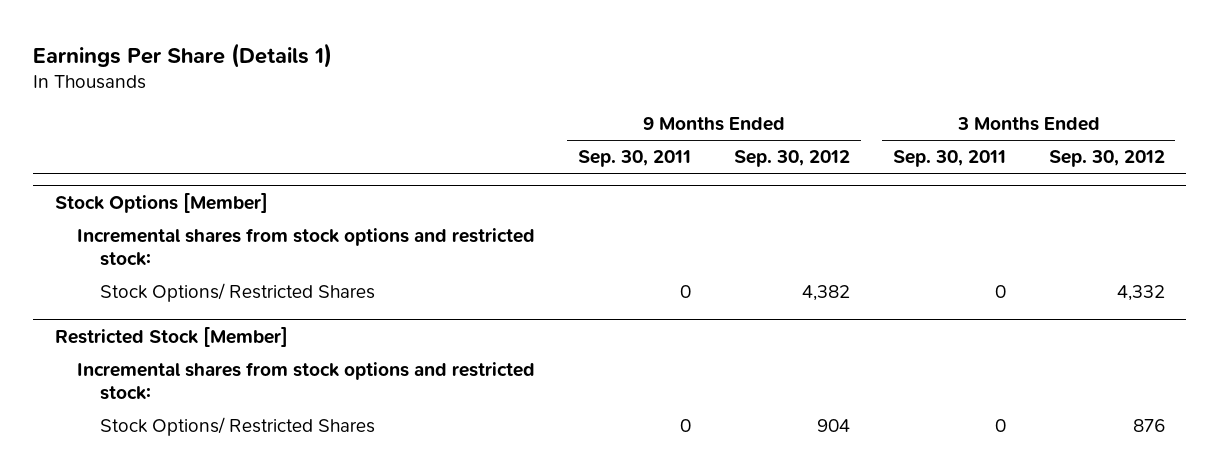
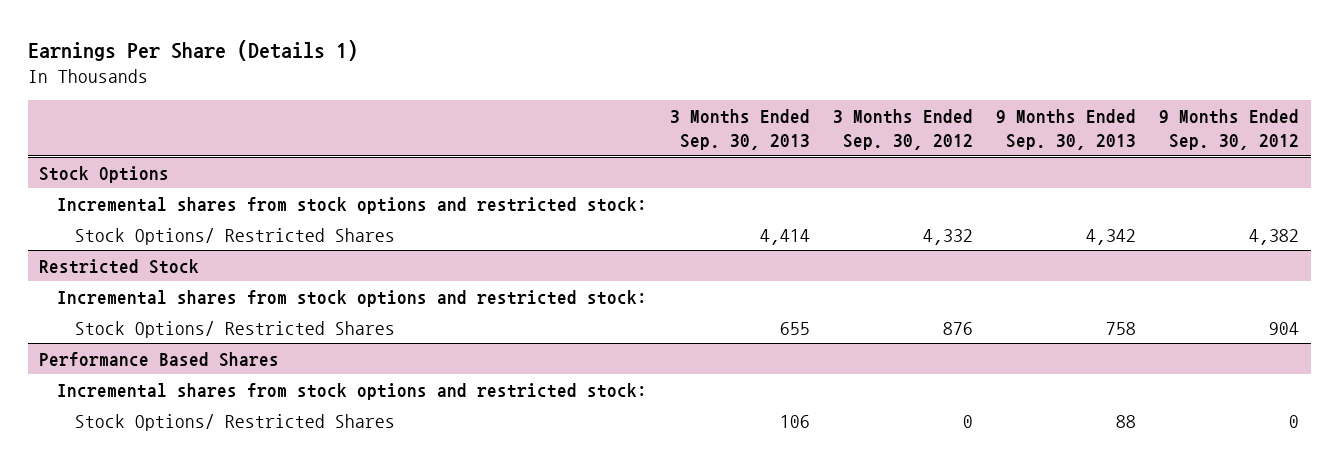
- | 9 Months Ended Sep. 30, 2011 | 9 Months Ended Sep. 30, 2012 | 3 Months Ended Sep. 30, 2011 | 3 Months Ended Sep. 30, 2012
+ | 3 Months Ended Sep. 30, 2013 | 3 Months Ended Sep. 30, 2012 | 9 Months Ended Sep. 30, 2013 | 9 Months Ended Sep. 30, 2012
- Stock Options [Member]
+ Stock Options
- Restricted Stock [Member]
+ Restricted Stock
+ Performance Based Shares
+ Incremental shares from stock options and restricted stock:
+ Stock Options/ Restricted Shares | 106 | 0 | 88 | 0

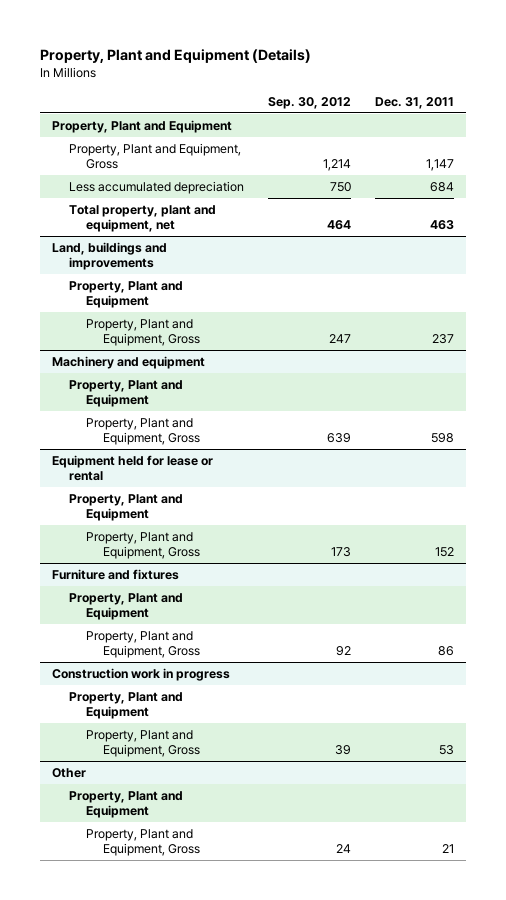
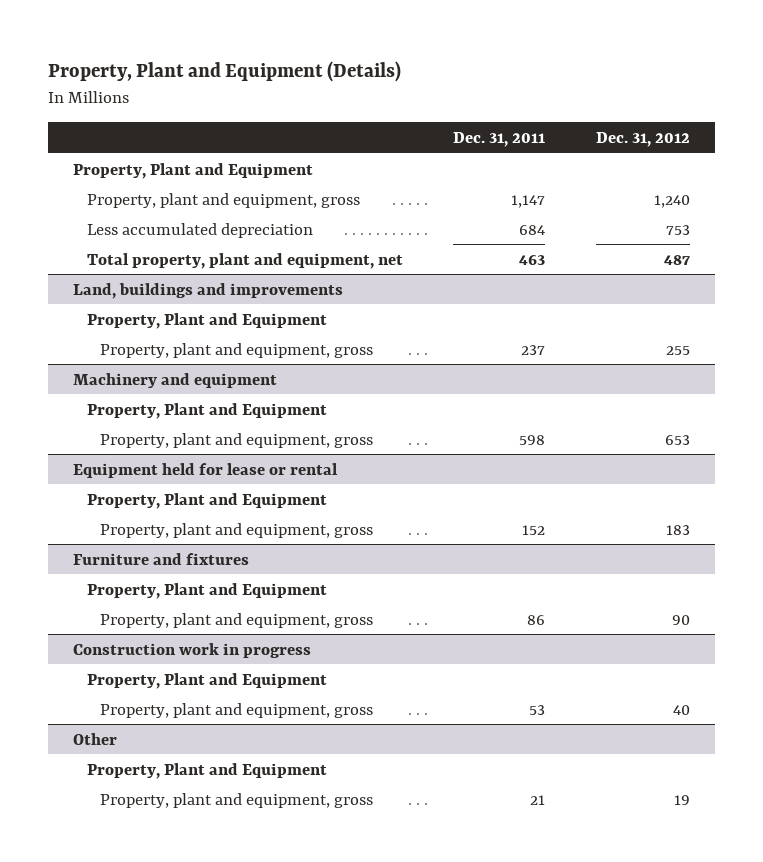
- | Sep. 30, 2012 | Dec. 31, 2011
+ | Dec. 31, 2011 | Dec. 31, 2012
- Property, Plant and Equipment, Gross | 1,214 | 1,147
+ Property, plant and equipment, gross | 1,147 | 1,240
@ Land, buildings and improvements
- Property, Plant and Equipment, Gross | 247 | 237
+ Property, plant and equipment, gross | 237 | 255
@ Machinery and equipment
- Property, Plant and Equipment, Gross | 639 | 598
+ Property, plant and equipment, gross | 598 | 653
@ Equipment held for lease or rental
- Property, Plant and Equipment, Gross | 173 | 152
+ Property, plant and equipment, gross | 152 | 183
@ Furniture and fixtures
- Property, Plant and Equipment, Gross | 92 | 86
+ Property, plant and equipment, gross | 86 | 90
@ Construction work in progress
- Property, Plant and Equipment, Gross | 39 | 53
+ Property, plant and equipment, gross | 53 | 40
@ Other
- Property, Plant and Equipment, Gross | 24 | 21
+ Property, plant and equipment, gross | 21 | 19

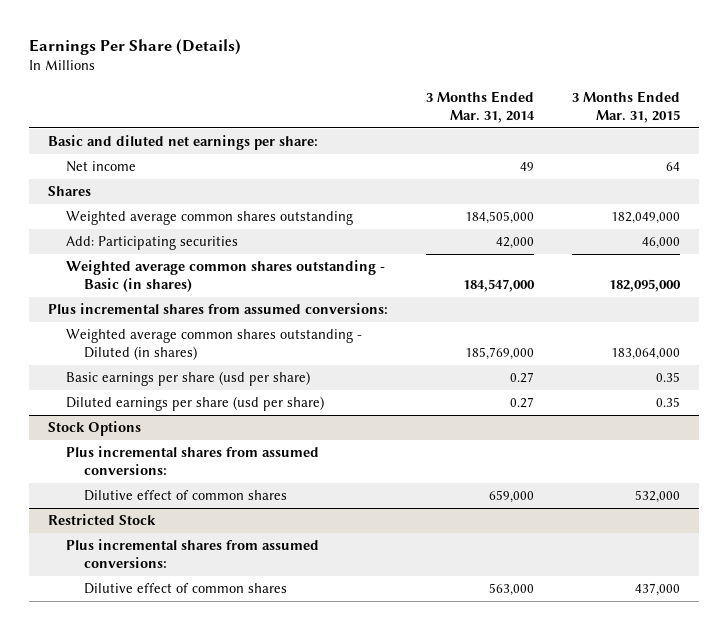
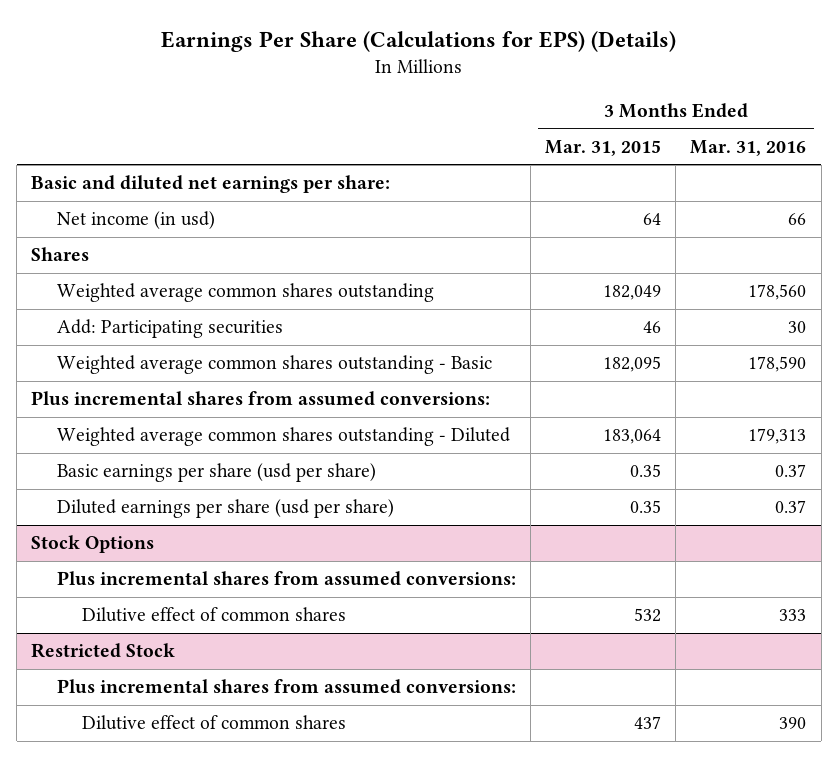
- Earnings Per Share (Details)
+ Earnings Per Share (Calculations for EPS) (Details)
- | 3 Months Ended Mar. 31, 2014 | 3 Months Ended Mar. 31, 2015
+ | 3 Months Ended Mar. 31, 2015 | 3 Months Ended Mar. 31, 2016
- Net income | 49 | 64
+ Net income (in usd) | 64 | 66
- Weighted average common shares outstanding | 184,505,000 | 182,049,000
- Add: Participating securities | 42,000 | 46,000
- Weighted average common shares outstanding - Basic (in shares) | 184,547,000 | 182,095,000
+ Weighted average common shares outstanding | 182,049 | 178,560
+ Add: Participating securities | 46 | 30
+ Weighted average common shares outstanding - Basic | 182,095 | 178,590
- Weighted average common shares outstanding - Diluted (in shares) | 185,769,000 | 183,064,000
+ Weighted average common shares outstanding - Diluted | 183,064 | 179,313
@ Stock Options
- Dilutive effect of common shares | 659,000 | 532,000
+ Dilutive effect of common shares | 532 | 333
@ Restricted Stock
- Dilutive effect of common shares | 563,000 | 437,000
+ Dilutive effect of common shares | 437 | 390

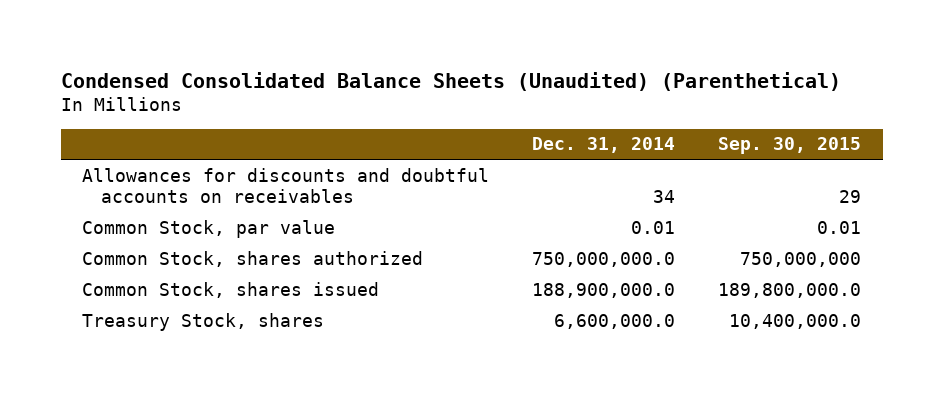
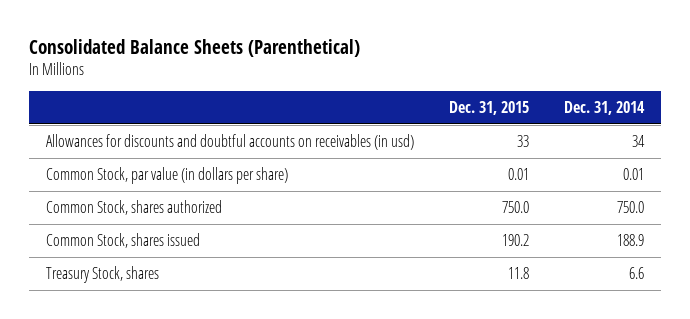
- Condensed Consolidated Balance Sheets (Unaudited) (Parenthetical)
+ Consolidated Balance Sheets (Parenthetical)
- | Dec. 31, 2014 | Sep. 30, 2015
+ | Dec. 31, 2015 | Dec. 31, 2014
- Allowances for discounts and doubtful accounts on receivables | 34 | 29
- Common Stock, par value | 0.01 | 0.01
- Common Stock, shares authorized | 750,000,000.0 | 750,000,000
- Common Stock, shares issued | 188,900,000.0 | 189,800,000.0
- Treasury Stock, shares | 6,600,000.0 | 10,400,000.0
+ Allowances for discounts and doubtful accounts on receivables (in usd) | 33 | 34
+ Common Stock, par value (in dollars per share) | 0.01 | 0.01
+ Common Stock, shares authorized | 750.0 | 750.0
+ Common Stock, shares issued | 190.2 | 188.9
+ Treasury Stock, shares | 11.8 | 6.6

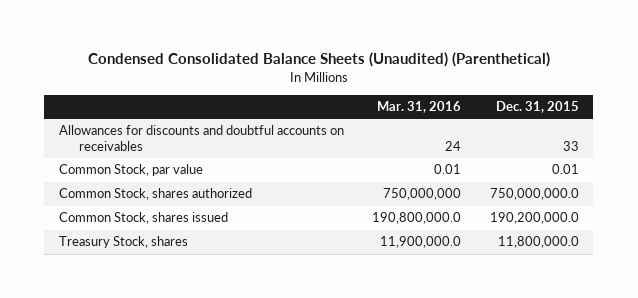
- Consolidated Balance Sheets (Parenthetical)
+ Condensed Consolidated Balance Sheets (Unaudited) (Parenthetical)
- | Dec. 31, 2015 | Dec. 31, 2014
+ | Mar. 31, 2016 | Dec. 31, 2015
- Allowances for discounts and doubtful accounts on receivables (in usd) | 33 | 34
- Common Stock, par value (in dollars per share) | 0.01 | 0.01
- Common Stock, shares authorized | 750.0 | 750.0
- Common Stock, shares issued | 190.2 | 188.9
- Treasury Stock, shares | 11.8 | 6.6
+ Allowances for discounts and doubtful accounts on receivables | 24 | 33
+ Common Stock, par value | 0.01 | 0.01
+ Common Stock, shares authorized | 750,000,000 | 750,000,000.0
+ Common Stock, shares issued | 190,800,000.0 | 190,200,000.0
+ Treasury Stock, shares | 11,900,000.0 | 11,800,000.0

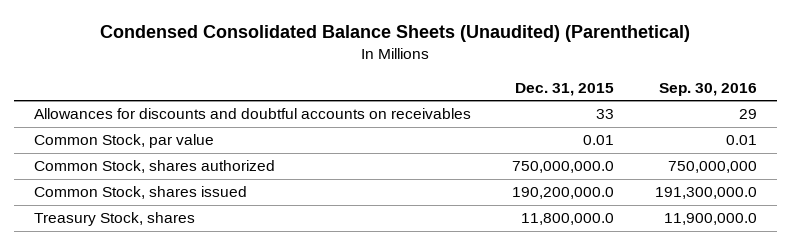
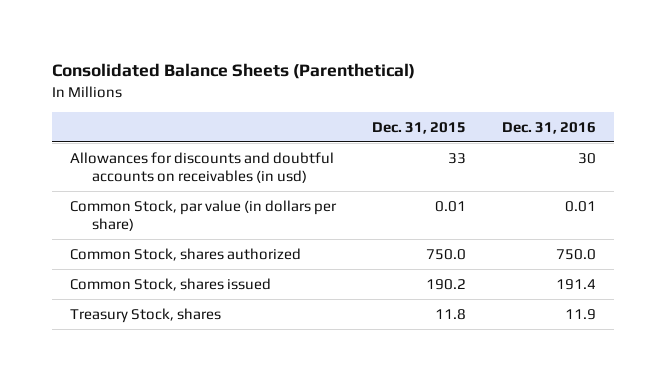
- Condensed Consolidated Balance Sheets (Unaudited) (Parenthetical)
+ Consolidated Balance Sheets (Parenthetical)
- | Dec. 31, 2015 | Sep. 30, 2016
+ | Dec. 31, 2015 | Dec. 31, 2016
- Allowances for discounts and doubtful accounts on receivables | 33 | 29
- Common Stock, par value | 0.01 | 0.01
- Common Stock, shares authorized | 750,000,000.0 | 750,000,000
- Common Stock, shares issued | 190,200,000.0 | 191,300,000.0
- Treasury Stock, shares | 11,800,000.0 | 11,900,000.0
+ Allowances for discounts and doubtful accounts on receivables (in usd) | 33 | 30
+ Common Stock, par value (in dollars per share) | 0.01 | 0.01
+ Common Stock, shares authorized | 750.0 | 750.0
+ Common Stock, shares issued | 190.2 | 191.4
+ Treasury Stock, shares | 11.8 | 11.9

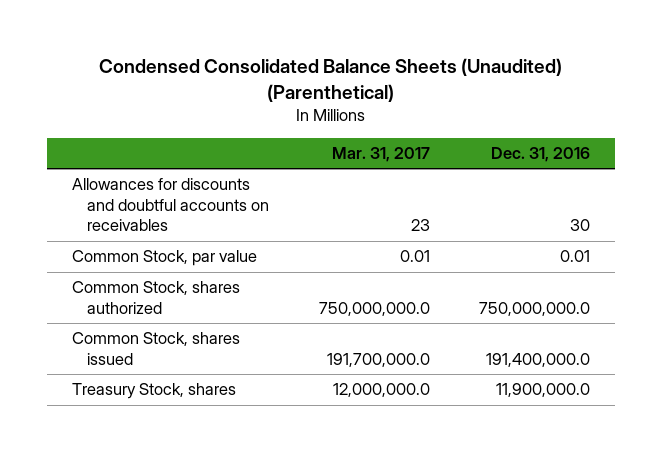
- Consolidated Balance Sheets (Parenthetical)
+ Condensed Consolidated Balance Sheets (Unaudited) (Parenthetical)
- | Dec. 31, 2015 | Dec. 31, 2016
+ | Mar. 31, 2017 | Dec. 31, 2016
- Allowances for discounts and doubtful accounts on receivables (in usd) | 33 | 30
- Common Stock, par value (in dollars per share) | 0.01 | 0.01
- Common Stock, shares authorized | 750.0 | 750.0
- Common Stock, shares issued | 190.2 | 191.4
- Treasury Stock, shares | 11.8 | 11.9
+ Allowances for discounts and doubtful accounts on receivables | 23 | 30
+ Common Stock, par value | 0.01 | 0.01
+ Common Stock, shares authorized | 750,000,000.0 | 750,000,000.0
+ Common Stock, shares issued | 191,700,000.0 | 191,400,000.0
+ Treasury Stock, shares | 12,000,000.0 | 11,900,000.0

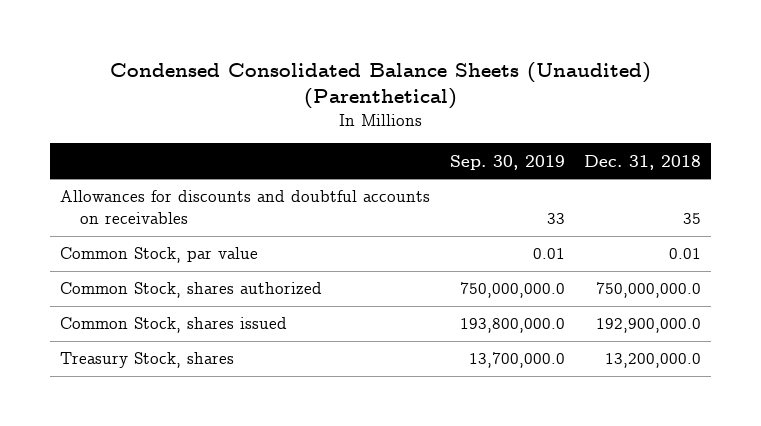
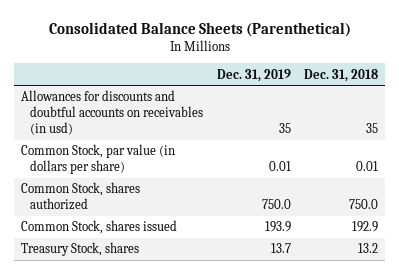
- Condensed Consolidated Balance Sheets (Unaudited) (Parenthetical)
+ Consolidated Balance Sheets (Parenthetical)
- | Sep. 30, 2019 | Dec. 31, 2018
+ | Dec. 31, 2019 | Dec. 31, 2018
- Allowances for discounts and doubtful accounts on receivables | 33 | 35
- Common Stock, par value | 0.01 | 0.01
- Common Stock, shares authorized | 750,000,000.0 | 750,000,000.0
- Common Stock, shares issued | 193,800,000.0 | 192,900,000.0
- Treasury Stock, shares | 13,700,000.0 | 13,200,000.0
+ Allowances for discounts and doubtful accounts on receivables (in usd) | 35 | 35
+ Common Stock, par value (in dollars per share) | 0.01 | 0.01
+ Common Stock, shares authorized | 750.0 | 750.0
+ Common Stock, shares issued | 193.9 | 192.9
+ Treasury Stock, shares | 13.7 | 13.2

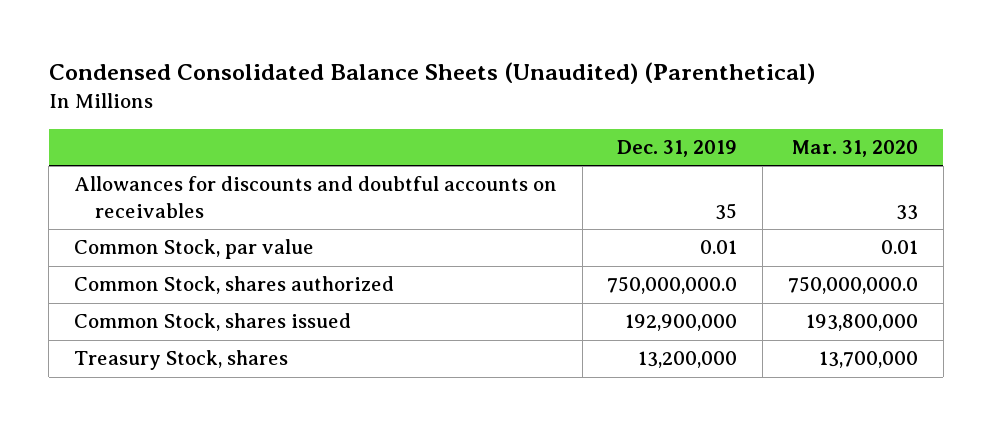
- Consolidated Balance Sheets (Parenthetical)
+ Condensed Consolidated Balance Sheets (Unaudited) (Parenthetical)
- | Dec. 31, 2019 | Dec. 31, 2018
+ | Dec. 31, 2019 | Mar. 31, 2020
- Allowances for discounts and doubtful accounts on receivables (in usd) | 35 | 35
- Common Stock, par value (in dollars per share) | 0.01 | 0.01
- Common Stock, shares authorized | 750.0 | 750.0
- Common Stock, shares issued | 193.9 | 192.9
- Treasury Stock, shares | 13.7 | 13.2
+ Allowances for discounts and doubtful accounts on receivables | 35 | 33
+ Common Stock, par value | 0.01 | 0.01
+ Common Stock, shares authorized | 750,000,000.0 | 750,000,000.0
+ Common Stock, shares issued | 192,900,000 | 193,800,000
+ Treasury Stock, shares | 13,200,000 | 13,700,000

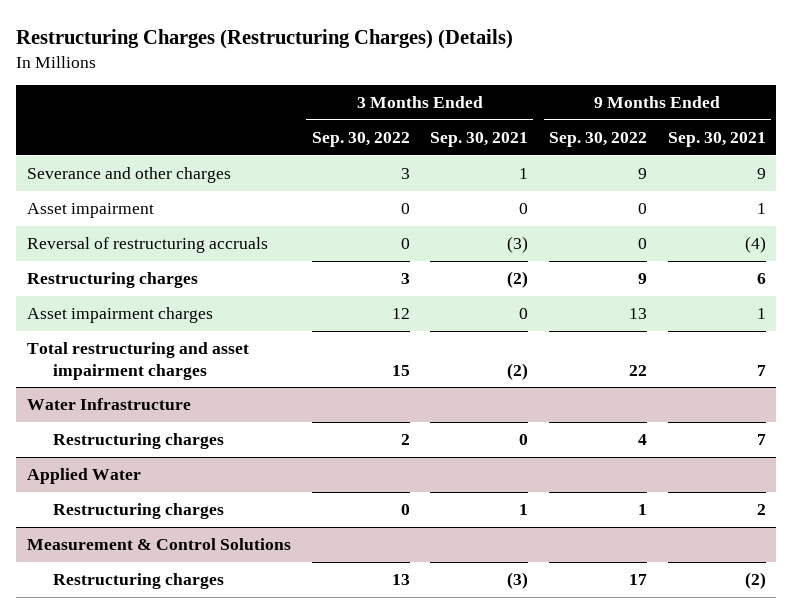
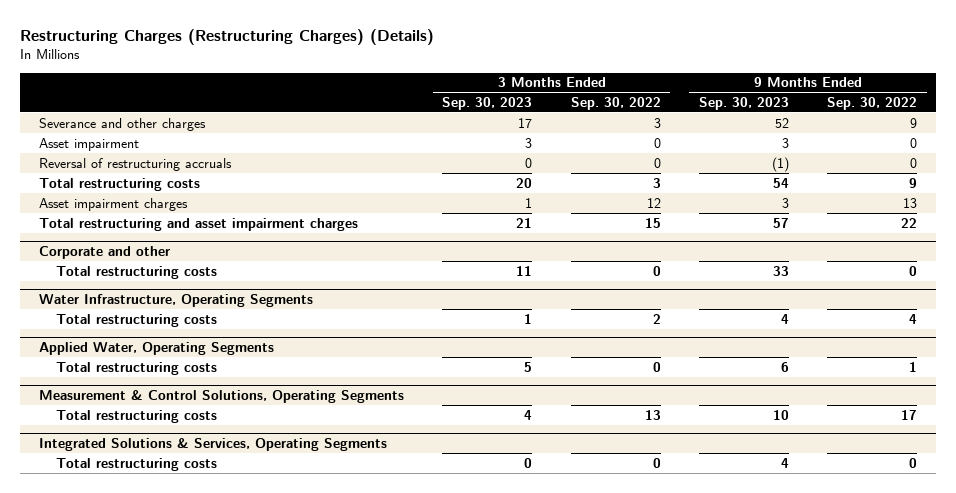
- | 3 Months Ended Sep. 30, 2022 | 3 Months Ended Sep. 30, 2021 | 9 Months Ended Sep. 30, 2022 | 9 Months Ended Sep. 30, 2021
+ | 3 Months Ended Sep. 30, 2023 | 3 Months Ended Sep. 30, 2022 | 9 Months Ended Sep. 30, 2023 | 9 Months Ended Sep. 30, 2022
- Restructuring charges | 3 | (2) | 9 | 6
+ Total restructuring costs | 20 | 3 | 54 | 9
- Water Infrastructure
- Restructuring charges | 2 | 0 | 4 | 7
- Applied Water
- Restructuring charges | 0 | 1 | 1 | 2
- Measurement & Control Solutions
- Restructuring charges | 13 | (3) | 17 | (2)
+ Corporate and other
+ Total restructuring costs | 11 | 0 | 33 | 0
+ Water Infrastructure, Operating Segments
+ Total restructuring costs | 1 | 2 | 4 | 4
+ Applied Water, Operating Segments
+ Total restructuring costs | 5 | 0 | 6 | 1
+ Measurement & Control Solutions, Operating Segments
+ Total restructuring costs | 4 | 13 | 10 | 17
+ Integrated Solutions & Services, Operating Segments
+ Total restructuring costs | 0 | 0 | 4 | 0

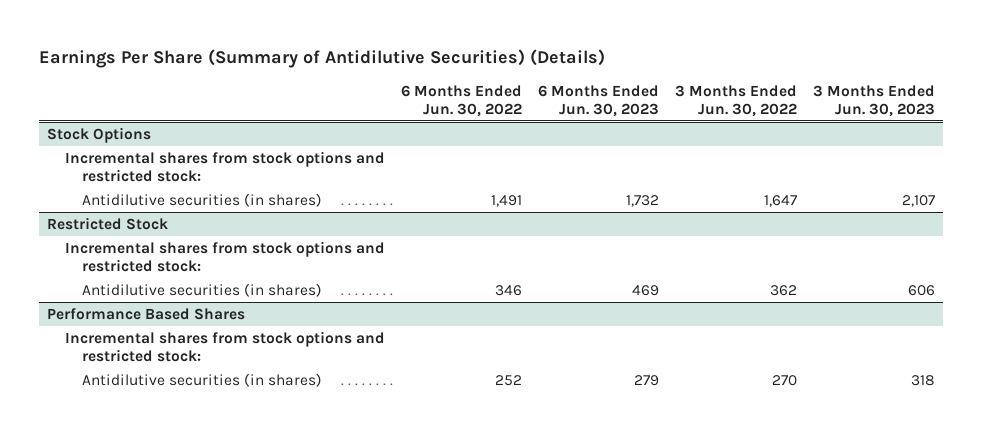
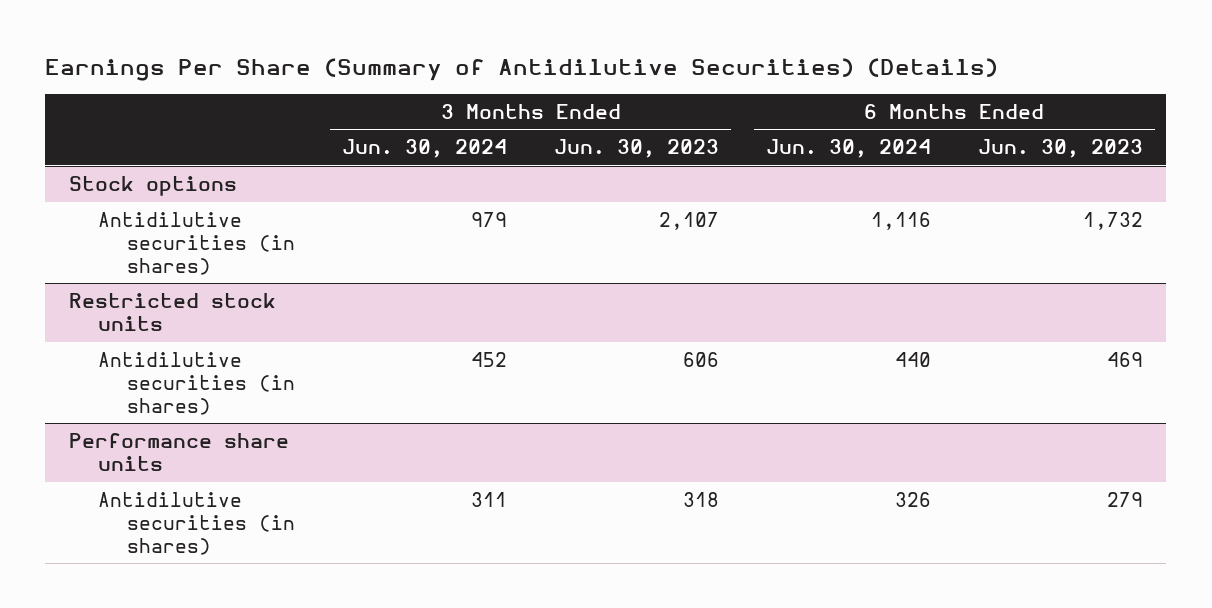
- | 6 Months Ended Jun. 30, 2022 | 6 Months Ended Jun. 30, 2023 | 3 Months Ended Jun. 30, 2022 | 3 Months Ended Jun. 30, 2023
+ | 3 Months Ended Jun. 30, 2024 | 3 Months Ended Jun. 30, 2023 | 6 Months Ended Jun. 30, 2024 | 6 Months Ended Jun. 30, 2023
- Stock Options
- Incremental shares from stock options and restricted stock:
+ Stock options
- Restricted Stock
- Incremental shares from stock options and restricted stock:
+ Restricted stock units
- Performance Based Shares
- Incremental shares from stock options and restricted stock:
+ Performance share units

